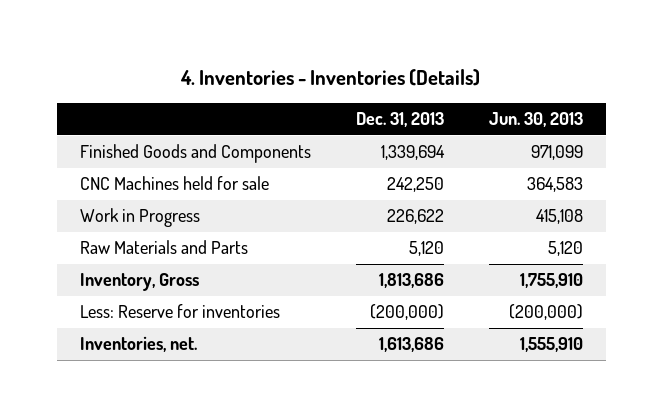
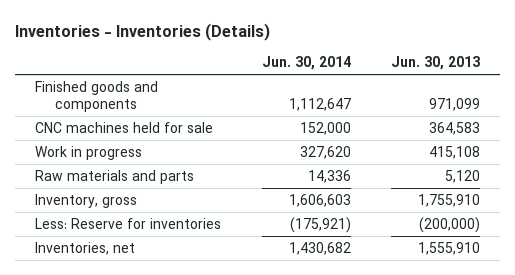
- 4. Inventories - Inventories (Details)
+ Inventories - Inventories (Details)
- | Dec. 31, 2013 | Jun. 30, 2013
+ | Jun. 30, 2014 | Jun. 30, 2013
- Finished Goods and Components | 1,339,694 | 971,099
- CNC Machines held for sale | 242,250 | 364,583
- Work in Progress | 226,622 | 415,108
- Raw Materials and Parts | 5,120 | 5,120
- Inventory, Gross | 1,813,686 | 1,755,910
+ Finished goods and components | 1,112,647 | 971,099
+ CNC machines held for sale | 152,000 | 364,583
+ Work in progress | 327,620 | 415,108
+ Raw materials and parts | 14,336 | 5,120
+ Inventory, gross | 1,606,603 | 1,755,910
- Inventories, net. | 1,613,686 | 1,555,910
+ Inventories, net | 1,430,682 | 1,555,910

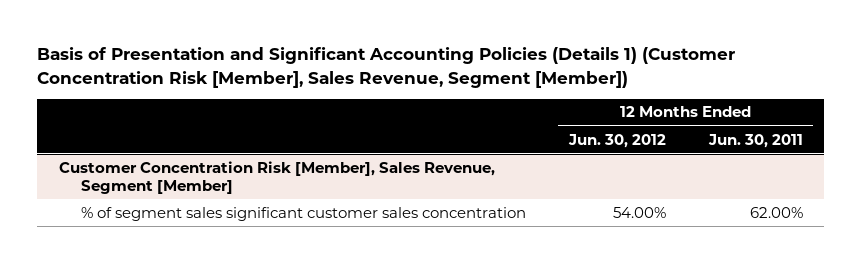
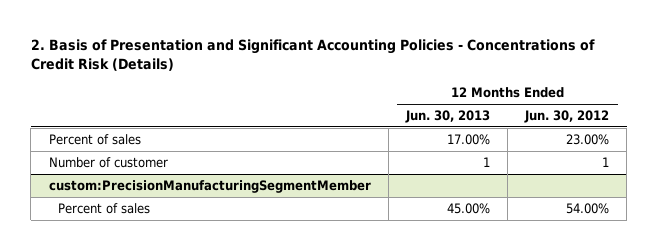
- Basis of Presentation and Significant Accounting Policies (Details 1) (Customer Concentration Risk [Member], Sales Revenue, Segment [Member])
+ 2. Basis of Presentation and Significant Accounting Policies - Concentrations of Credit Risk (Details)
- | 12 Months Ended Jun. 30, 2012 | 12 Months Ended Jun. 30, 2011
+ | 12 Months Ended Jun. 30, 2013 | 12 Months Ended Jun. 30, 2012
- Customer Concentration Risk [Member], Sales Revenue, Segment [Member]
- % of segment sales significant customer sales concentration | 54.00% | 62.00%
+ Percent of sales | 17.00% | 23.00%
+ Number of customer | 1 | 1
+ custom:PrecisionManufacturingSegmentMember
+ Percent of sales | 45.00% | 54.00%

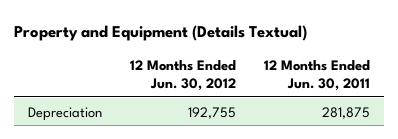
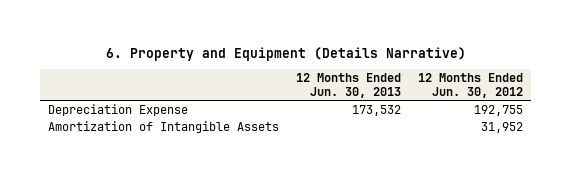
- Property and Equipment (Details Textual)
+ 6. Property and Equipment (Details Narrative)
- | 12 Months Ended Jun. 30, 2012 | 12 Months Ended Jun. 30, 2011
+ | 12 Months Ended Jun. 30, 2013 | 12 Months Ended Jun. 30, 2012
- Depreciation | 192,755 | 281,875
+ Depreciation Expense | 173,532 | 192,755
+ Amortization of Intangible Assets | | 31,952

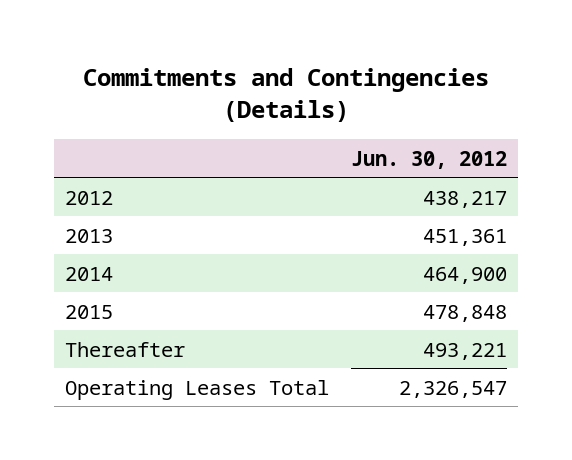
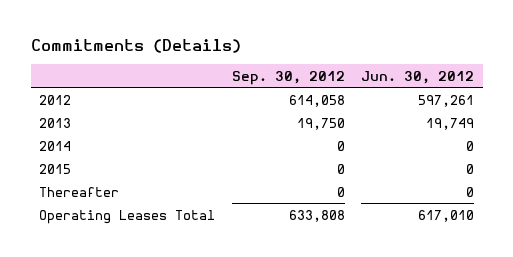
- Commitments and Contingencies (Details)
+ Commitments (Details)
- | Jun. 30, 2012
+ | Sep. 30, 2012 | Jun. 30, 2012
- 2012 | 438,217
- 2013 | 451,361
- 2014 | 464,900
- 2015 | 478,848
- Thereafter | 493,221
- Operating Leases Total | 2,326,547
+ 2012 | 614,058 | 597,261
+ 2013 | 19,750 | 19,749
+ 2014 | 0 | 0
+ 2015 | 0 | 0
+ Thereafter | 0 | 0
+ Operating Leases Total | 633,808 | 617,010

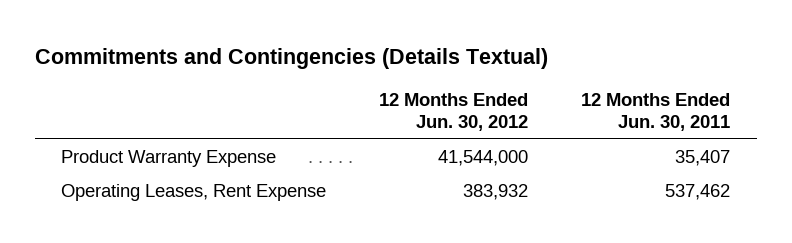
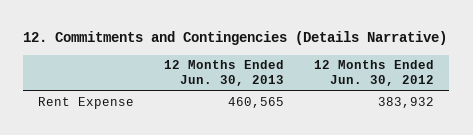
- Commitments and Contingencies (Details Textual)
+ 12. Commitments and Contingencies (Details Narrative)
- | 12 Months Ended Jun. 30, 2012 | 12 Months Ended Jun. 30, 2011
+ | 12 Months Ended Jun. 30, 2013 | 12 Months Ended Jun. 30, 2012
- Product Warranty Expense | 41,544,000 | 35,407
- Operating Leases, Rent Expense | 383,932 | 537,462
+ Rent Expense | 460,565 | 383,932

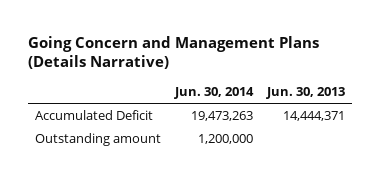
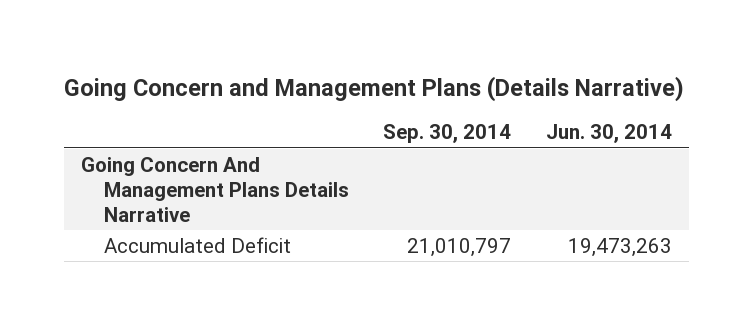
- | Jun. 30, 2014 | Jun. 30, 2013
+ | Sep. 30, 2014 | Jun. 30, 2014
+ Going Concern And Management Plans Details Narrative
- Outstanding amount | 1,200,000 |

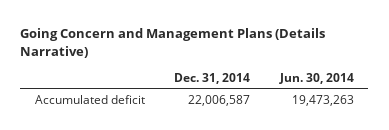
- | Sep. 30, 2014 | Jun. 30, 2014
+ | Dec. 31, 2014 | Jun. 30, 2014
- Going Concern And Management Plans Details Narrative
- Accumulated Deficit | 21,010,797 | 19,473,263
+ Accumulated deficit | 22,006,587 | 19,473,263

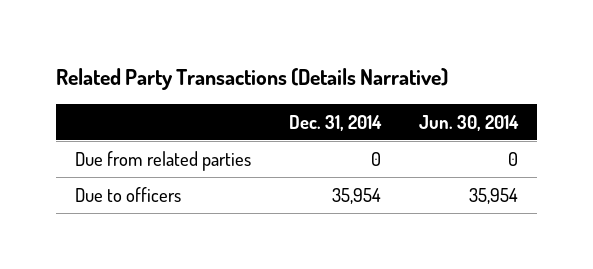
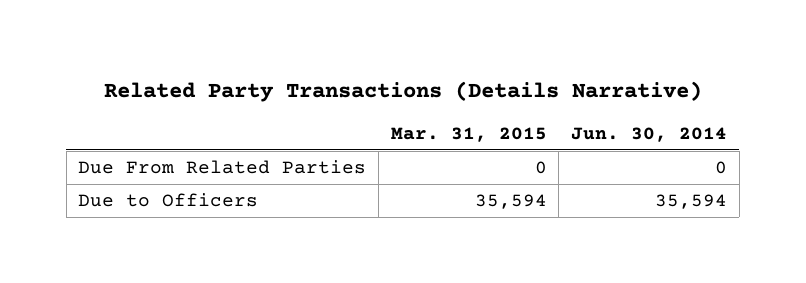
- | Dec. 31, 2014 | Jun. 30, 2014
+ | Mar. 31, 2015 | Jun. 30, 2014
- Due from related parties | 0 | 0
- Due to officers | 35,954 | 35,954
+ Due From Related Parties | 0 | 0
+ Due to Officers | 35,594 | 35,594

